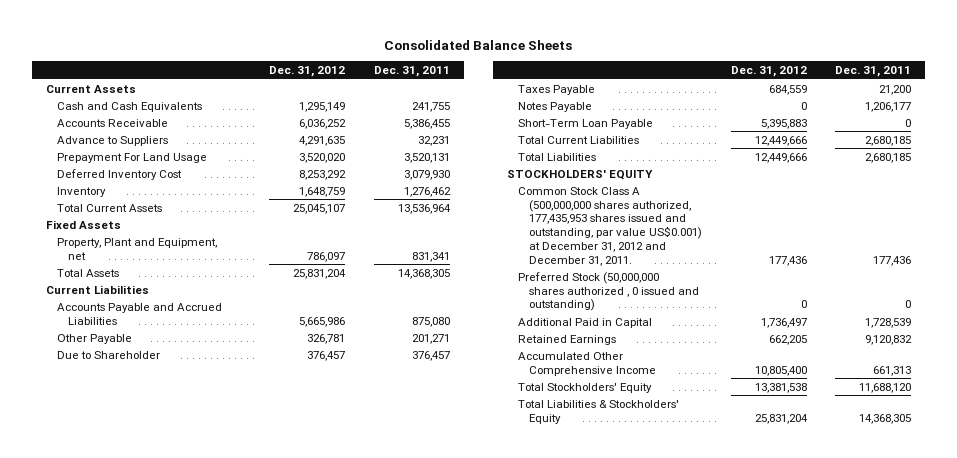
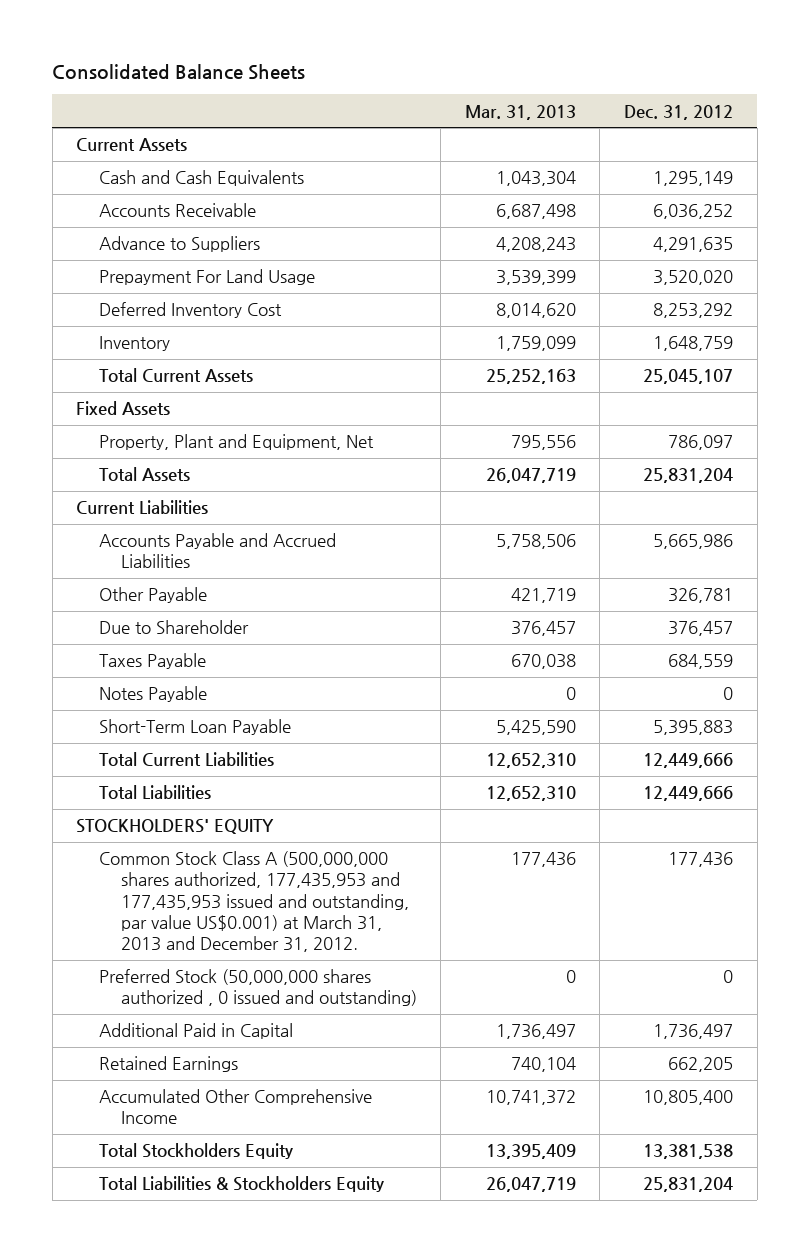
- | Dec. 31, 2012 | Dec. 31, 2011
+ | Mar. 31, 2013 | Dec. 31, 2012
- Property, Plant and Equipment, net | 786,097 | 831,341
+ Property, Plant and Equipment, Net | 795,556 | 786,097
- Common Stock Class A (500,000,000 shares authorized, 177,435,953 shares issued and outstanding, par value US$0.001) at December 31, 2012 and December 31, 2011. | 177,436 | 177,436
+ Common Stock Class A (500,000,000 shares authorized, 177,435,953 and 177,435,953 issued and outstanding, par value US$0.001) at March 31, 2013 and December 31, 2012. | 177,436 | 177,436
- Total Stockholders' Equity | 13,381,538 | 11,688,120
- Total Liabilities & Stockholders' Equity | 25,831,204 | 14,368,305
+ Total Stockholders Equity | 13,395,409 | 13,381,538
+ Total Liabilities & Stockholders Equity | 26,047,719 | 25,831,204

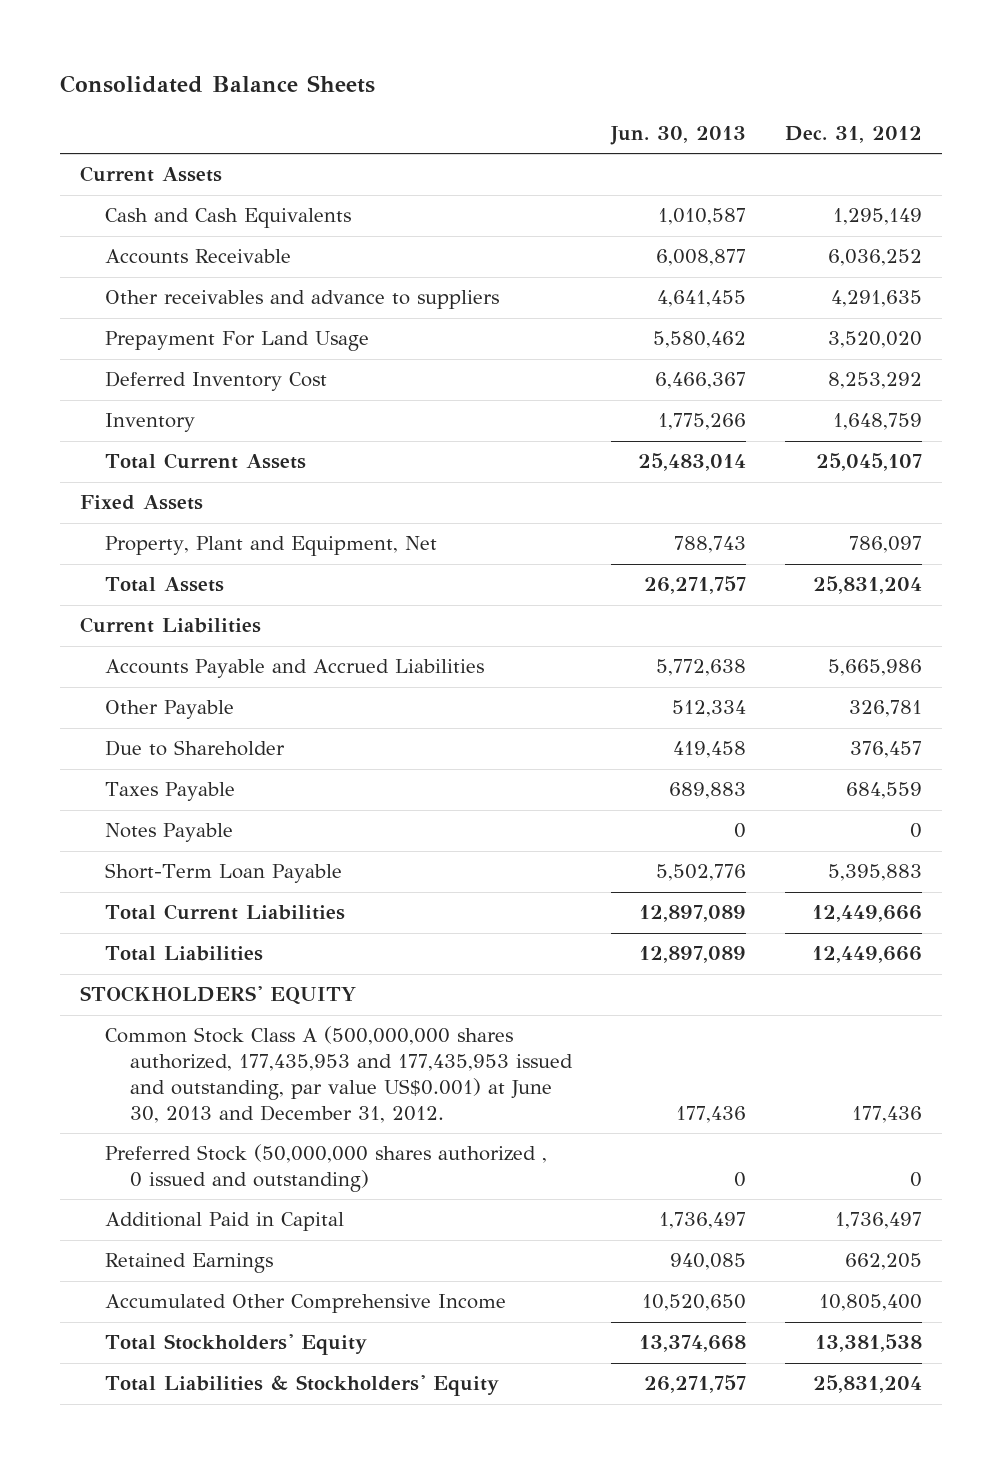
- | Mar. 31, 2013 | Dec. 31, 2012
+ | Jun. 30, 2013 | Dec. 31, 2012
- Advance to Suppliers | 4,208,243 | 4,291,635
+ Other receivables and advance to suppliers | 4,641,455 | 4,291,635
- Common Stock Class A (500,000,000 shares authorized, 177,435,953 and 177,435,953 issued and outstanding, par value US$0.001) at March 31, 2013 and December 31, 2012. | 177,436 | 177,436
+ Common Stock Class A (500,000,000 shares authorized, 177,435,953 and 177,435,953 issued and outstanding, par value US$0.001) at June 30, 2013 and December 31, 2012. | 177,436 | 177,436
- Total Stockholders Equity | 13,395,409 | 13,381,538
- Total Liabilities & Stockholders Equity | 26,047,719 | 25,831,204
+ Total Stockholders' Equity | 13,374,668 | 13,381,538
+ Total Liabilities & Stockholders' Equity | 26,271,757 | 25,831,204

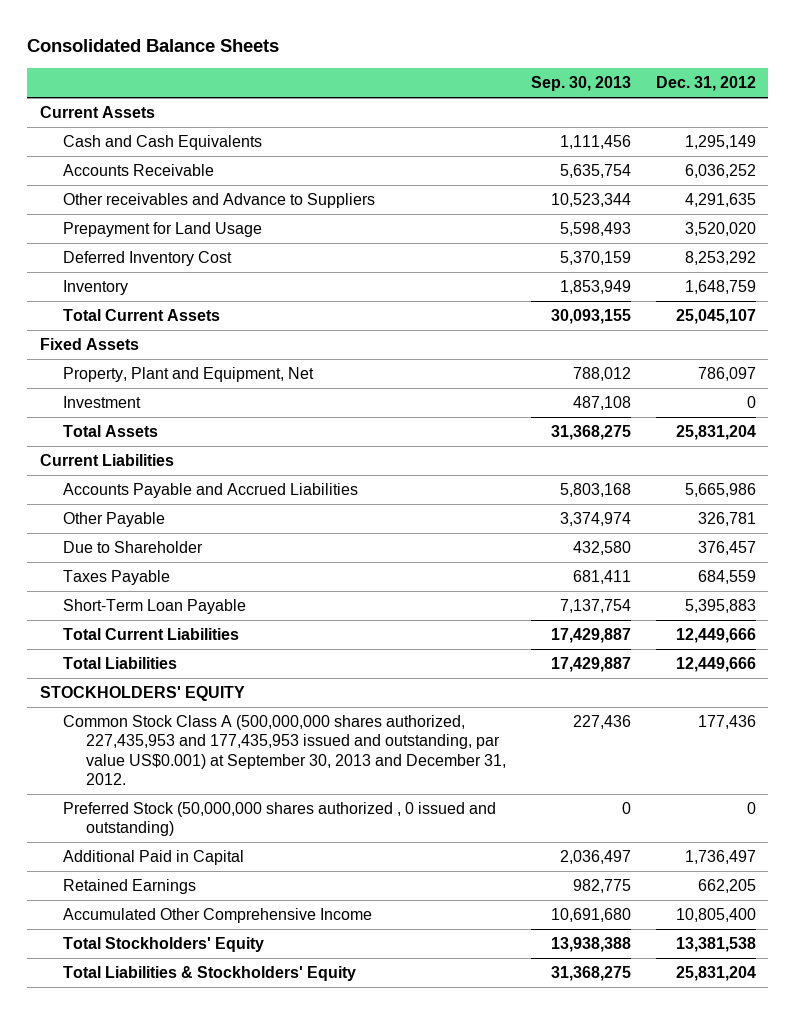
- | Jun. 30, 2013 | Dec. 31, 2012
+ | Sep. 30, 2013 | Dec. 31, 2012
- Other receivables and advance to suppliers | 4,641,455 | 4,291,635
- Prepayment For Land Usage | 5,580,462 | 3,520,020
+ Other receivables and Advance to Suppliers | 10,523,344 | 4,291,635
+ Prepayment for Land Usage | 5,598,493 | 3,520,020
+ Investment | 487,108 | 0
- Notes Payable | 0 | 0
- Common Stock Class A (500,000,000 shares authorized, 177,435,953 and 177,435,953 issued and outstanding, par value US$0.001) at June 30, 2013 and December 31, 2012. | 177,436 | 177,436
+ Common Stock Class A (500,000,000 shares authorized, 227,435,953 and 177,435,953 issued and outstanding, par value US$0.001) at September 30, 2013 and December 31, 2012. | 227,436 | 177,436

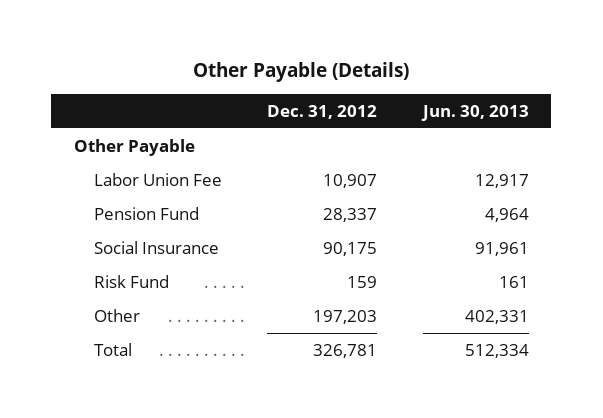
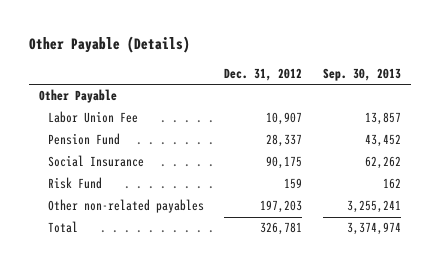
- | Dec. 31, 2012 | Jun. 30, 2013
+ | Dec. 31, 2012 | Sep. 30, 2013
- Other | 197,203 | 402,331
+ Other non-related payables | 197,203 | 3,255,241

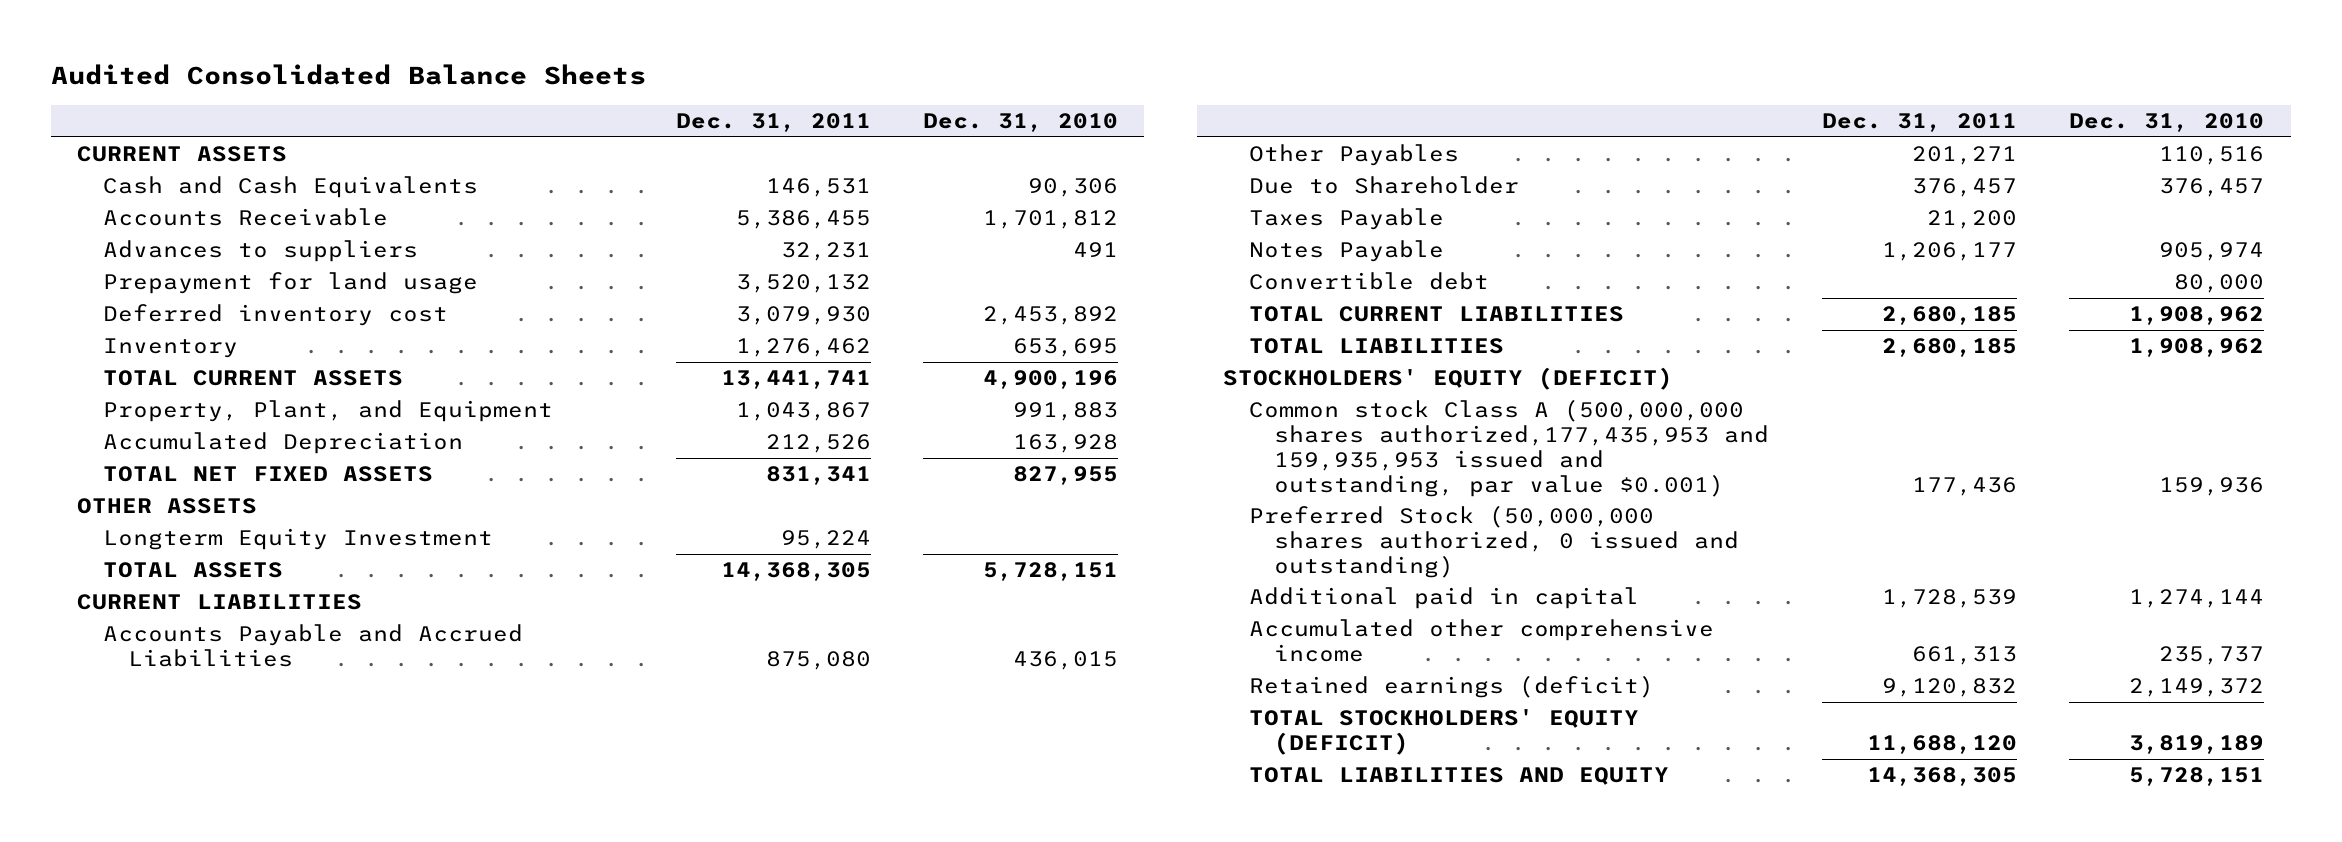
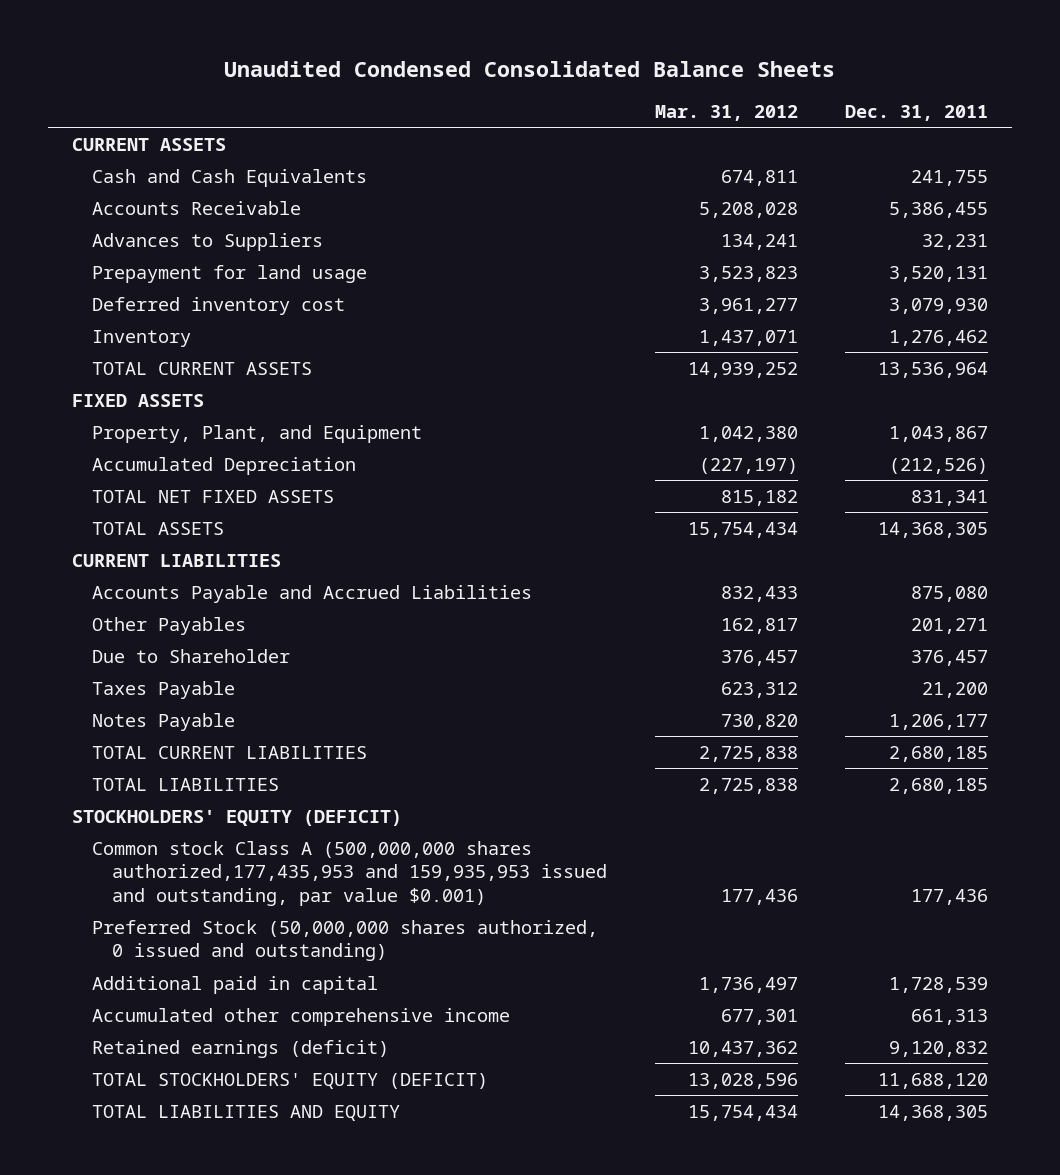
- Audited Consolidated Balance Sheets
+ Unaudited Condensed Consolidated Balance Sheets
- | Dec. 31, 2011 | Dec. 31, 2010
+ | Mar. 31, 2012 | Dec. 31, 2011
- Cash and Cash Equivalents | 146,531 | 90,306
+ Cash and Cash Equivalents | 674,811 | 241,755
- Advances to suppliers | 32,231 | 491
- Prepayment for land usage | 3,520,132 |
+ Advances to Suppliers | 134,241 | 32,231
+ Prepayment for land usage | 3,523,823 | 3,520,131
- TOTAL CURRENT ASSETS | 13,441,741 | 4,900,196
+ TOTAL CURRENT ASSETS | 14,939,252 | 13,536,964
+ FIXED ASSETS
- Accumulated Depreciation | 212,526 | 163,928
+ Accumulated Depreciation | (227,197) | (212,526)
- OTHER ASSETS
- Longterm Equity Investment | 95,224 |
- Convertible debt | | 80,000

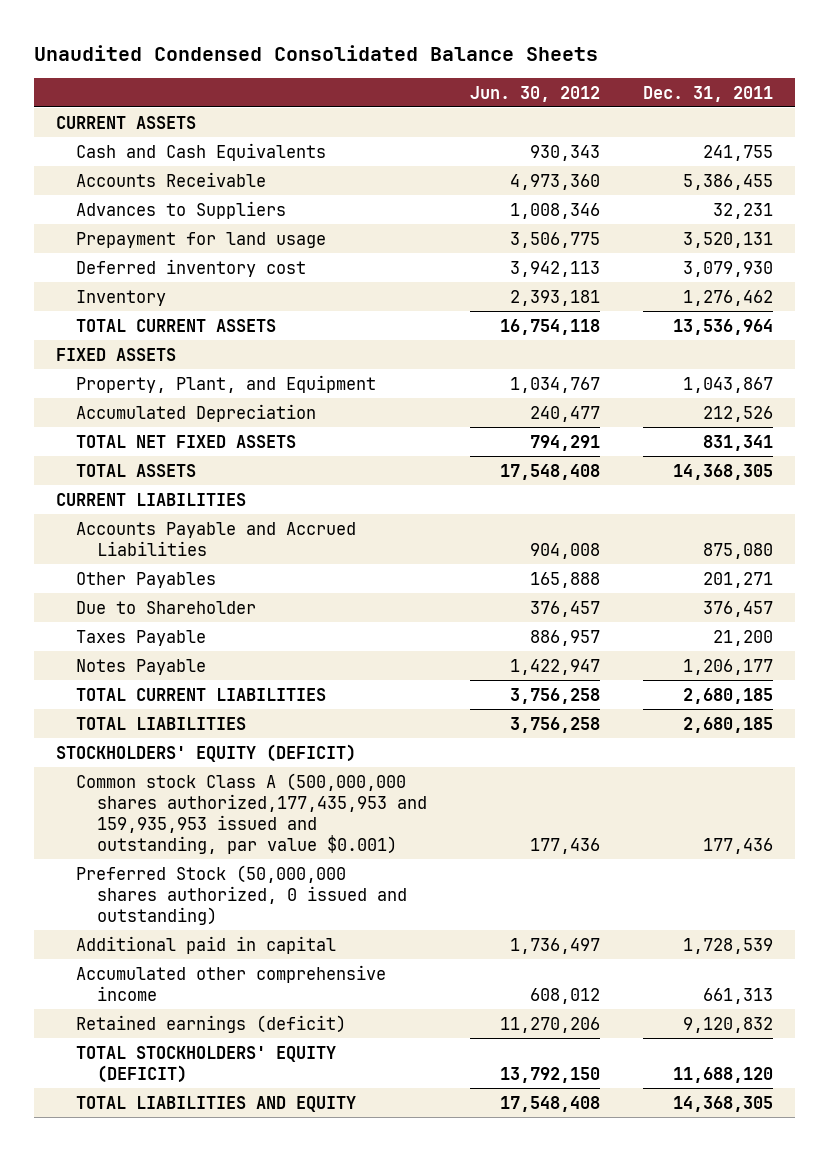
- | Mar. 31, 2012 | Dec. 31, 2011
+ | Jun. 30, 2012 | Dec. 31, 2011
- Accumulated Depreciation | (227,197) | (212,526)
+ Accumulated Depreciation | 240,477 | 212,526

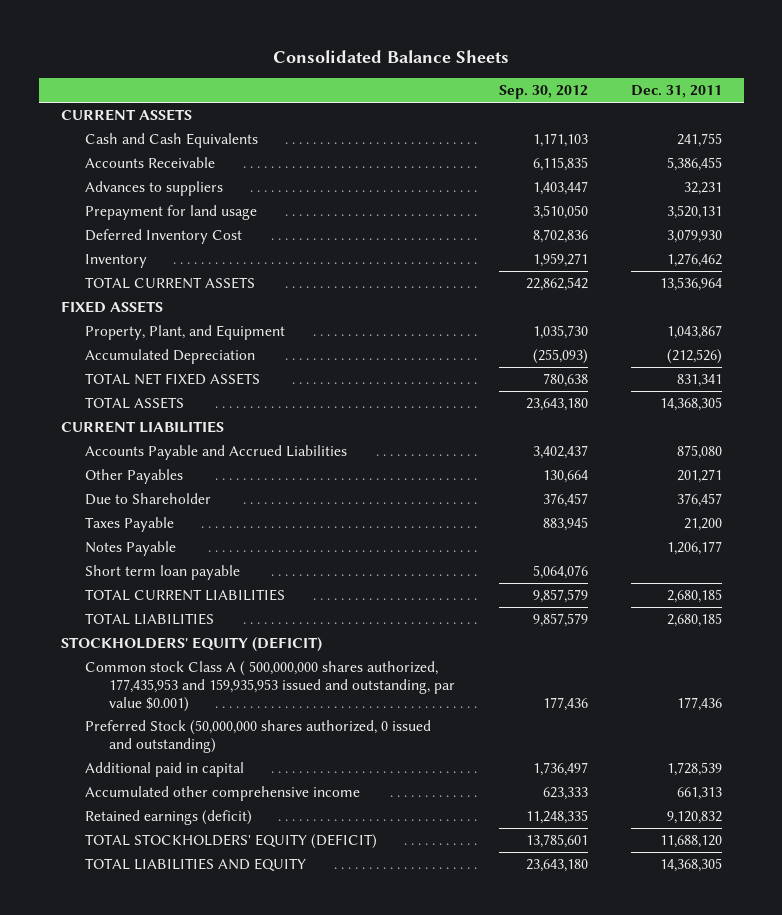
- Unaudited Condensed Consolidated Balance Sheets
+ Consolidated Balance Sheets
- | Jun. 30, 2012 | Dec. 31, 2011
+ | Sep. 30, 2012 | Dec. 31, 2011
- Advances to Suppliers | 1,008,346 | 32,231
+ Advances to suppliers | 1,403,447 | 32,231
- Deferred inventory cost | 3,942,113 | 3,079,930
+ Deferred Inventory Cost | 8,702,836 | 3,079,930
- Accumulated Depreciation | 240,477 | 212,526
+ Accumulated Depreciation | (255,093) | (212,526)
+ Short term loan payable | 5,064,076 |
- Common stock Class A (500,000,000 shares authorized,177,435,953 and 159,935,953 issued and outstanding, par value $0.001) | 177,436 | 177,436
+ Common stock Class A ( 500,000,000 shares authorized, 177,435,953 and 159,935,953 issued and outstanding, par value $0.001) | 177,436 | 177,436

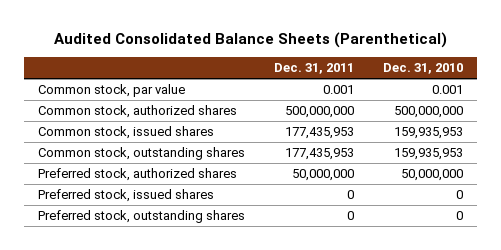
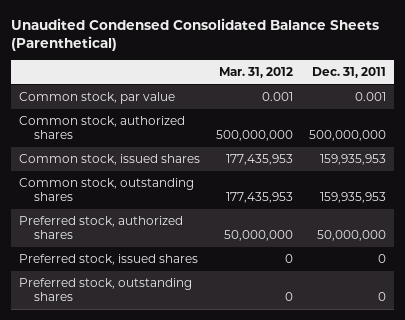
- Audited Consolidated Balance Sheets (Parenthetical)
+ Unaudited Condensed Consolidated Balance Sheets (Parenthetical)
- | Dec. 31, 2011 | Dec. 31, 2010
+ | Mar. 31, 2012 | Dec. 31, 2011
- Common stock, issued shares | 177,435,953 | 159,935,953
- Common stock, outstanding shares | 177,435,953 | 159,935,953
+ Common stock, issued shares | 177,435,953 | 159,935,953
+ Common stock, outstanding shares | 177,435,953 | 159,935,953

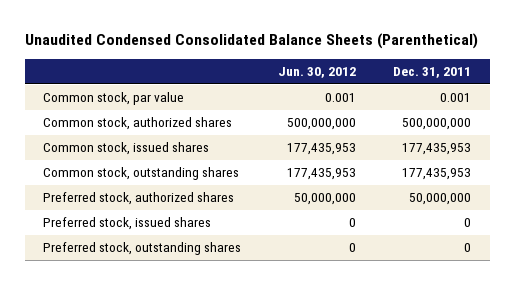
- | Mar. 31, 2012 | Dec. 31, 2011
+ | Jun. 30, 2012 | Dec. 31, 2011
- Common stock, issued shares | 177,435,953 | 159,935,953
- Common stock, outstanding shares | 177,435,953 | 159,935,953
+ Common stock, issued shares | 177,435,953 | 177,435,953
+ Common stock, outstanding shares | 177,435,953 | 177,435,953

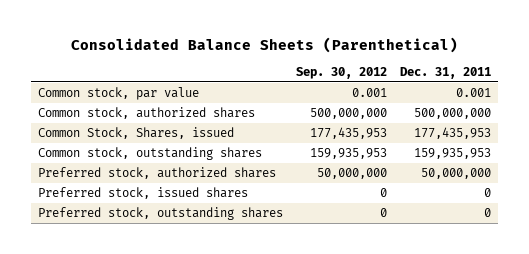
- Unaudited Condensed Consolidated Balance Sheets (Parenthetical)
+ Consolidated Balance Sheets (Parenthetical)
- | Jun. 30, 2012 | Dec. 31, 2011
+ | Sep. 30, 2012 | Dec. 31, 2011
- Common stock, issued shares | 177,435,953 | 177,435,953
- Common stock, outstanding shares | 177,435,953 | 177,435,953
+ Common Stock, Shares, issued | 177,435,953 | 177,435,953
+ Common stock, outstanding shares | 159,935,953 | 159,935,953

